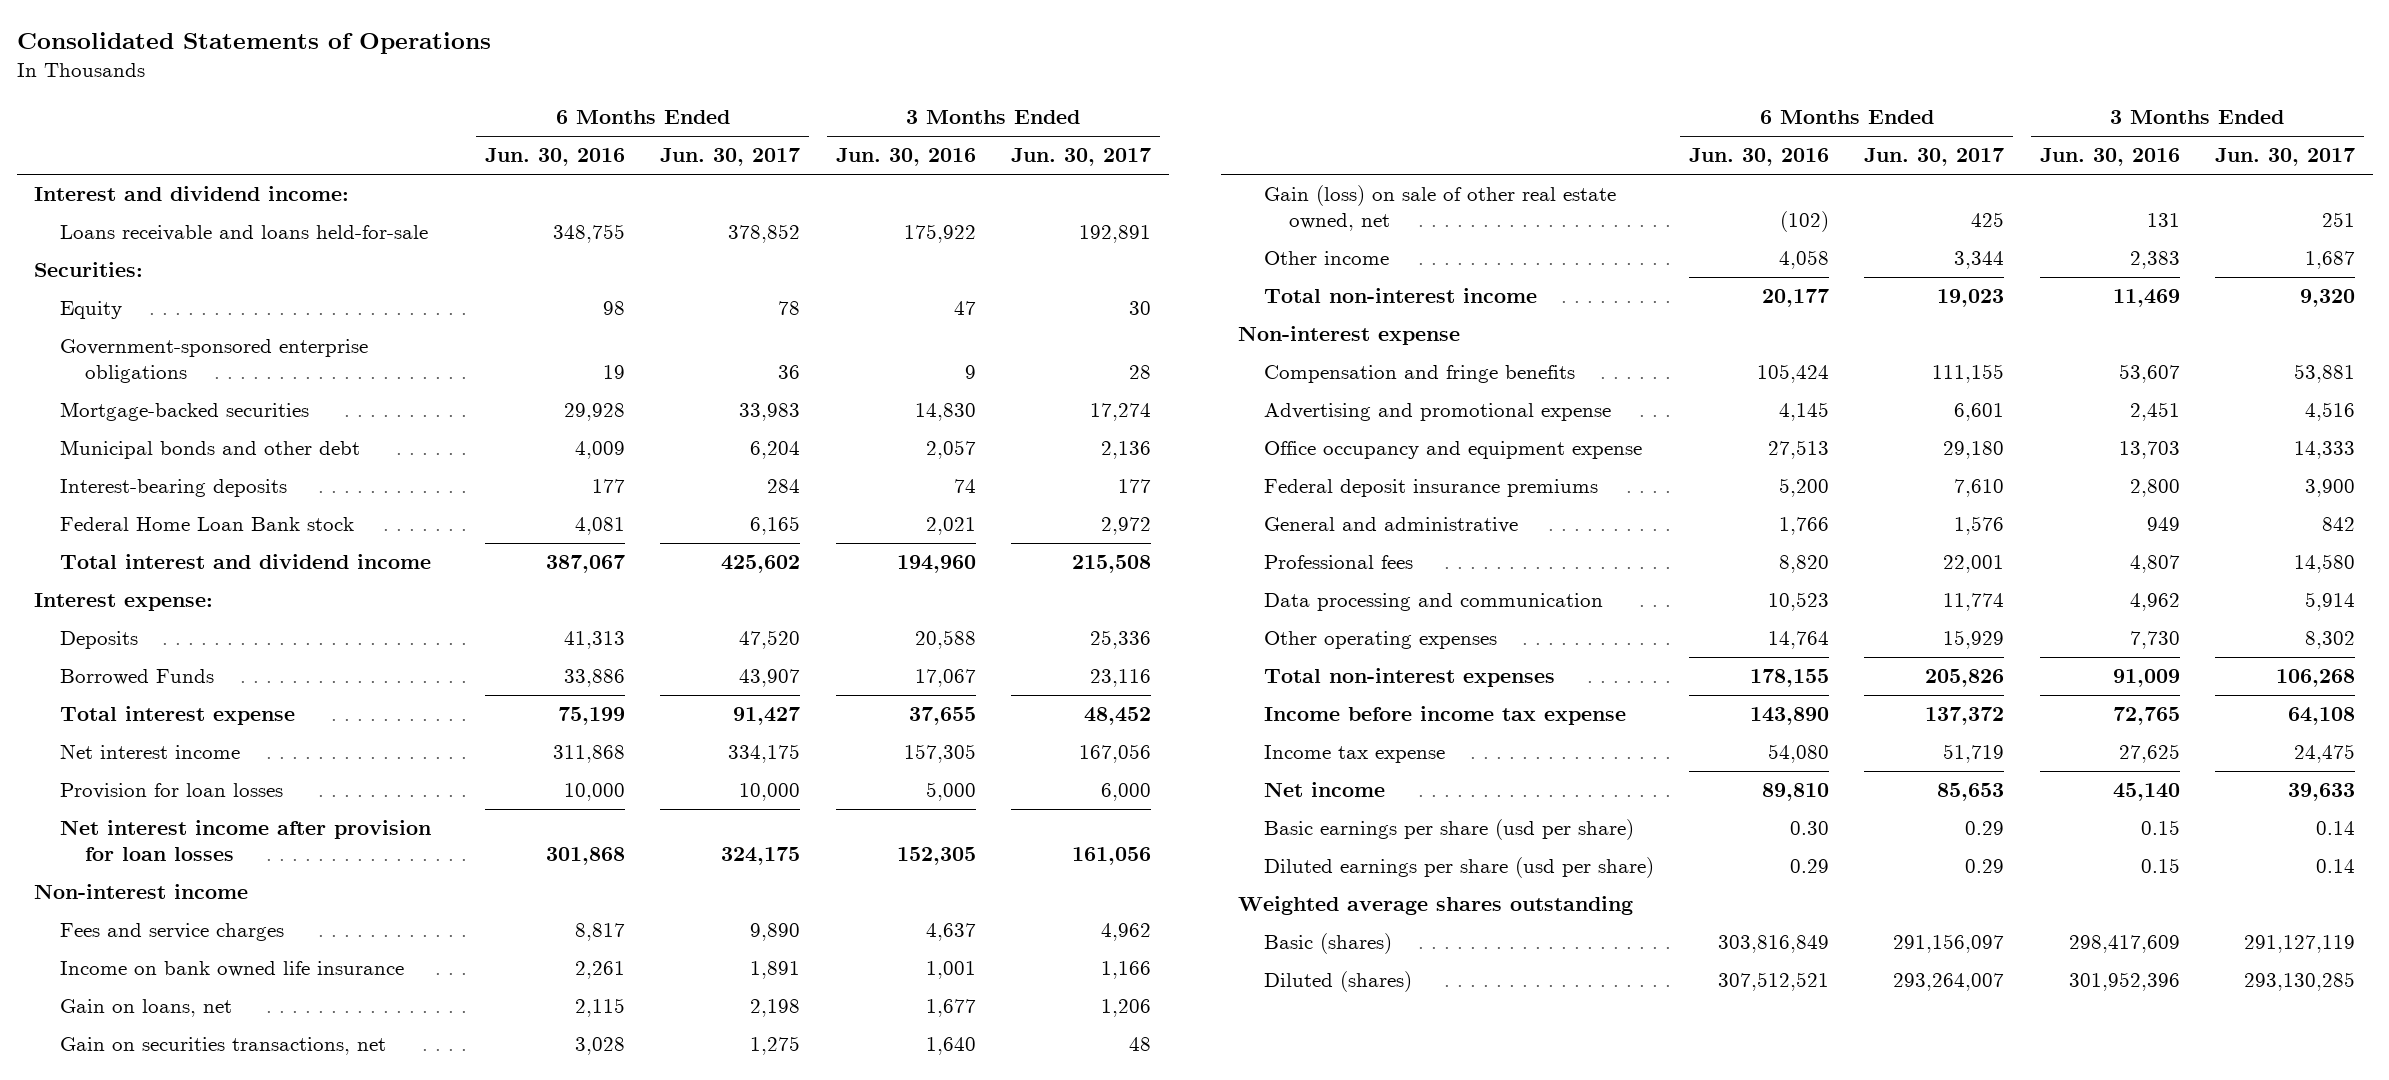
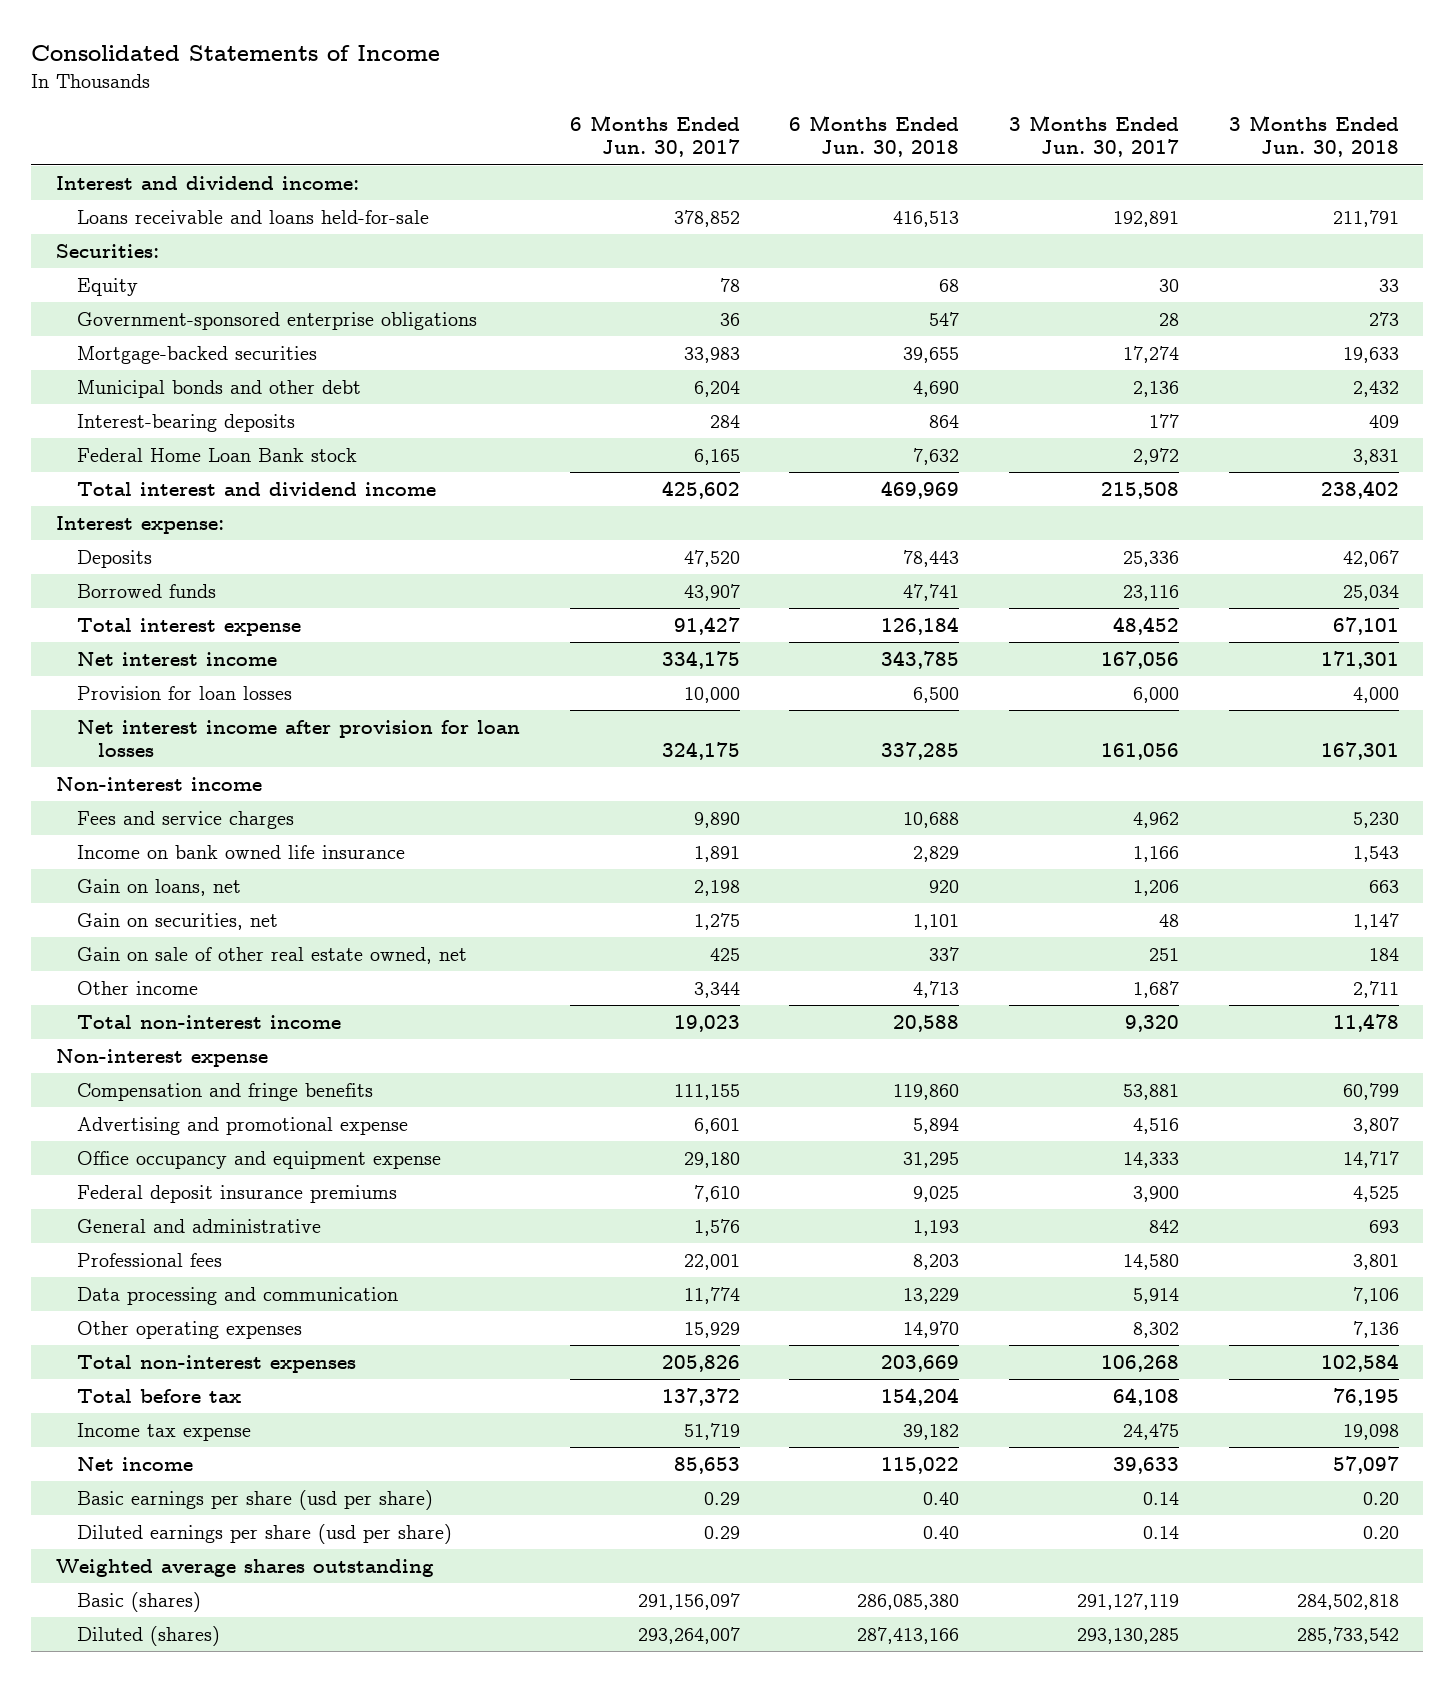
- Consolidated Statements of Operations
+ Consolidated Statements of Income
- | 6 Months Ended Jun. 30, 2016 | 6 Months Ended Jun. 30, 2017 | 3 Months Ended Jun. 30, 2016 | 3 Months Ended Jun. 30, 2017
+ | 6 Months Ended Jun. 30, 2017 | 6 Months Ended Jun. 30, 2018 | 3 Months Ended Jun. 30, 2017 | 3 Months Ended Jun. 30, 2018
- Borrowed Funds | 33,886 | 43,907 | 17,067 | 23,116
+ Borrowed funds | 43,907 | 47,741 | 23,116 | 25,034
- Gain on securities transactions, net | 3,028 | 1,275 | 1,640 | 48
- Gain (loss) on sale of other real estate owned, net | (102) | 425 | 131 | 251
+ Gain on securities, net | 1,275 | 1,101 | 48 | 1,147
+ Gain on sale of other real estate owned, net | 425 | 337 | 251 | 184
- Income before income tax expense | 143,890 | 137,372 | 72,765 | 64,108
+ Total before tax | 137,372 | 154,204 | 64,108 | 76,195

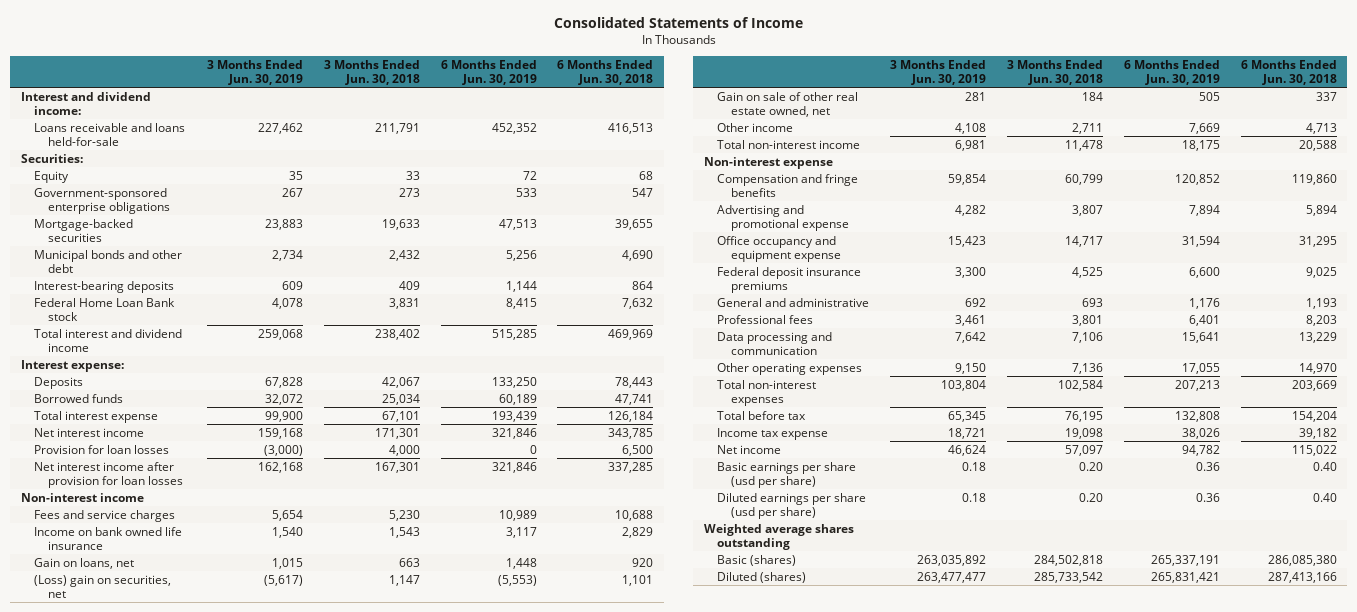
- | 6 Months Ended Jun. 30, 2017 | 6 Months Ended Jun. 30, 2018 | 3 Months Ended Jun. 30, 2017 | 3 Months Ended Jun. 30, 2018
+ | 3 Months Ended Jun. 30, 2019 | 3 Months Ended Jun. 30, 2018 | 6 Months Ended Jun. 30, 2019 | 6 Months Ended Jun. 30, 2018
- Gain on securities, net | 1,275 | 1,101 | 48 | 1,147
+ (Loss) gain on securities, net | (5,617) | 1,147 | (5,553) | 1,101

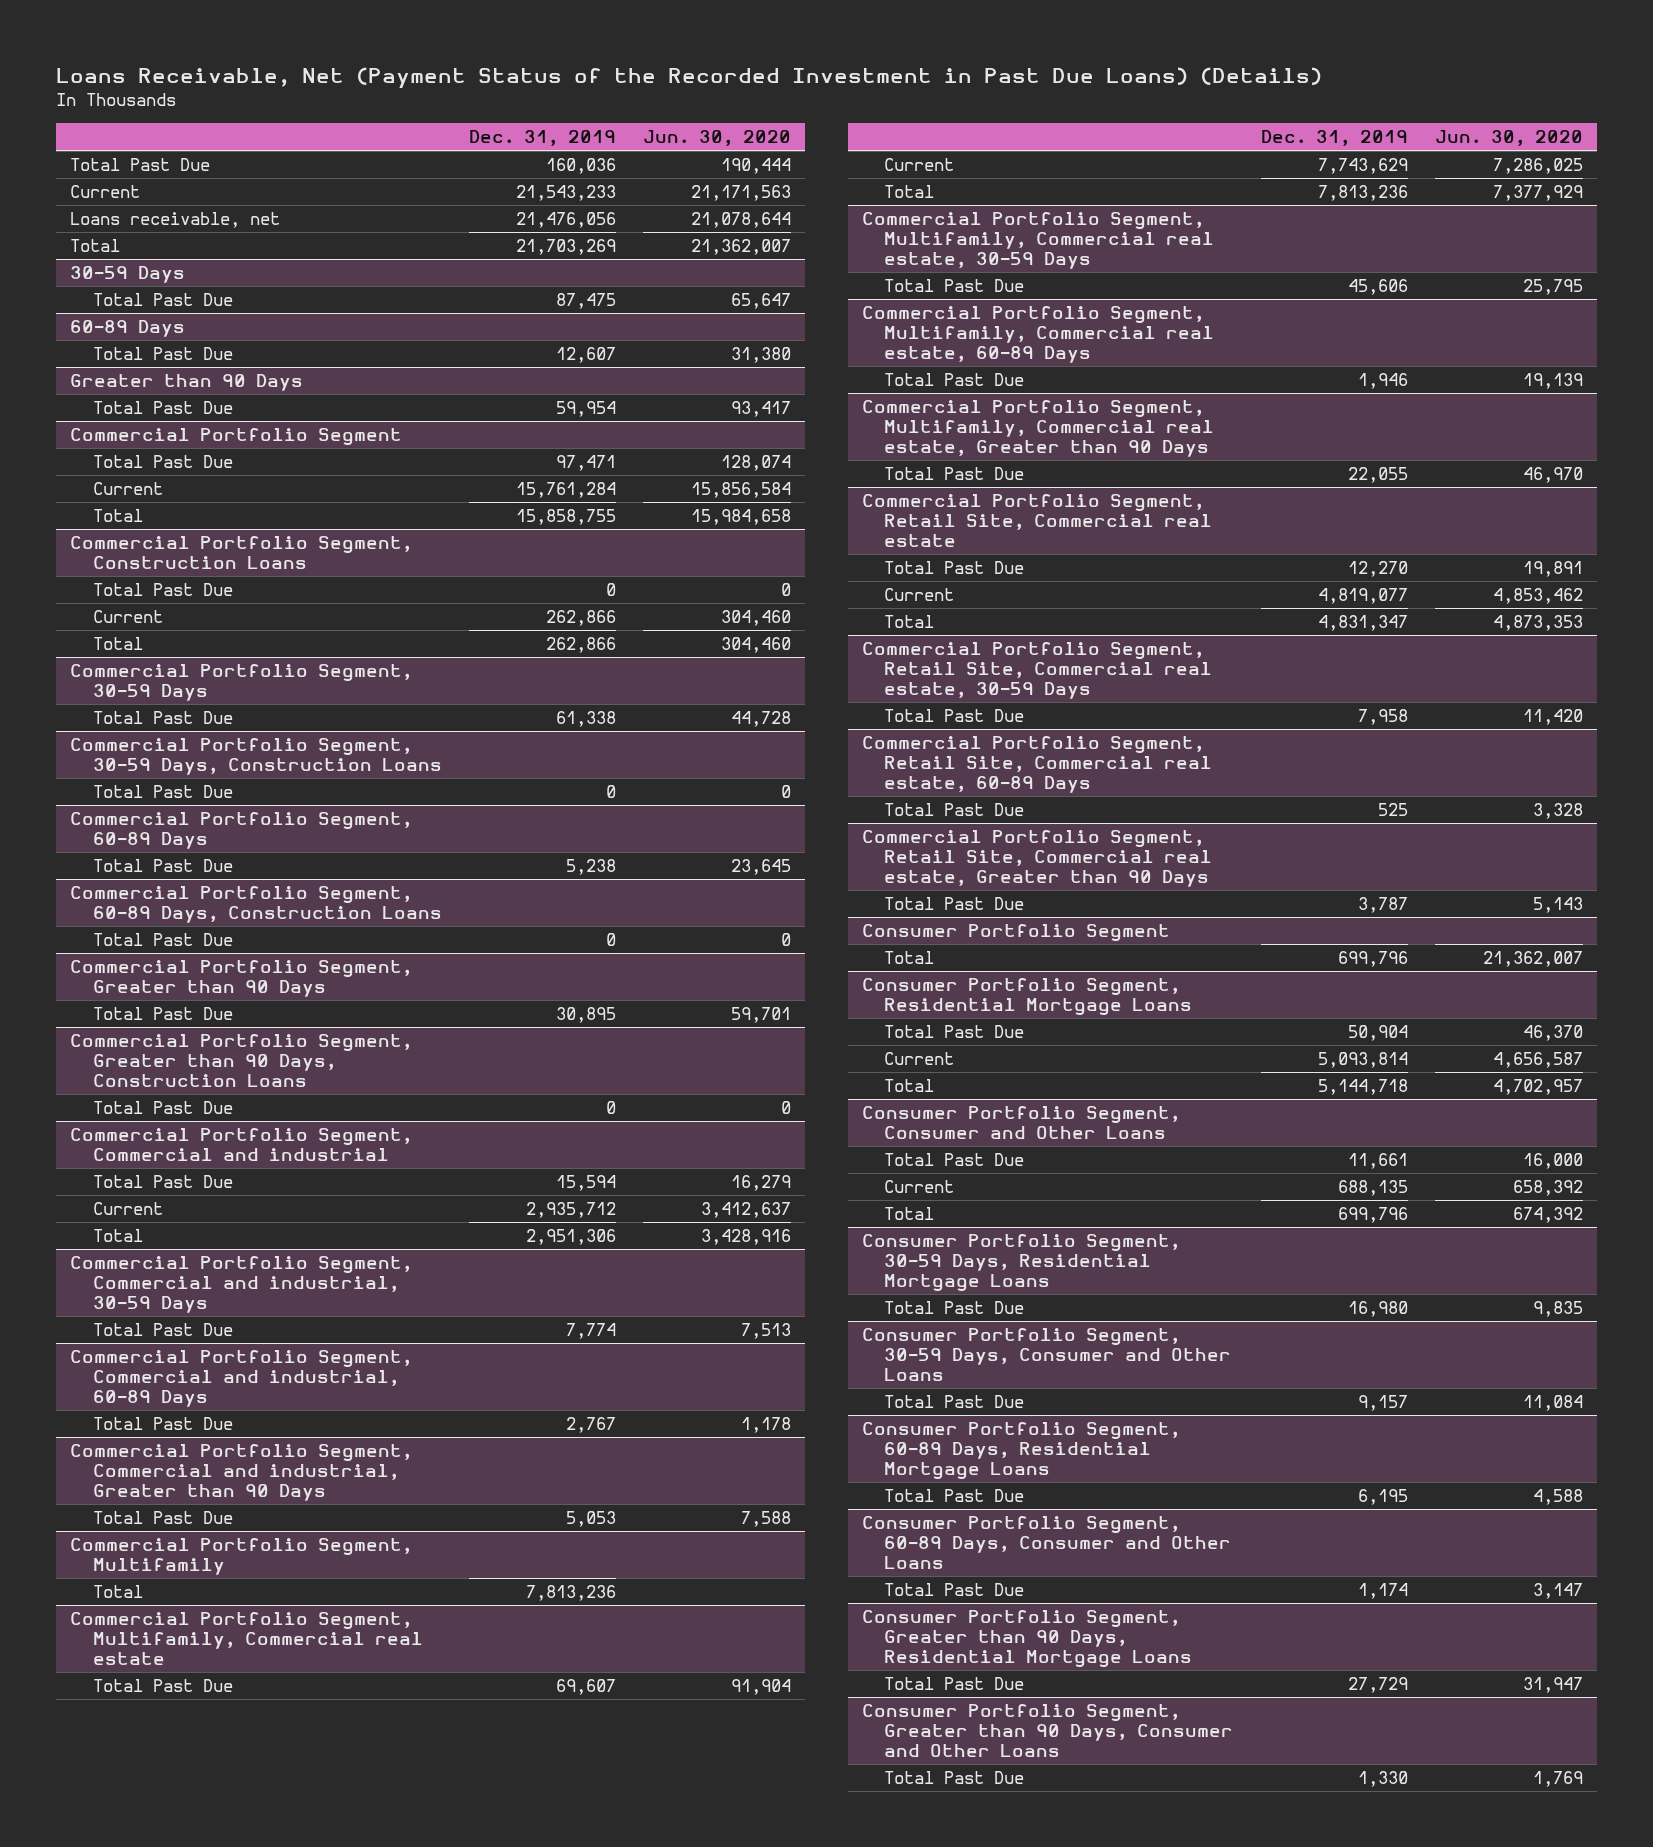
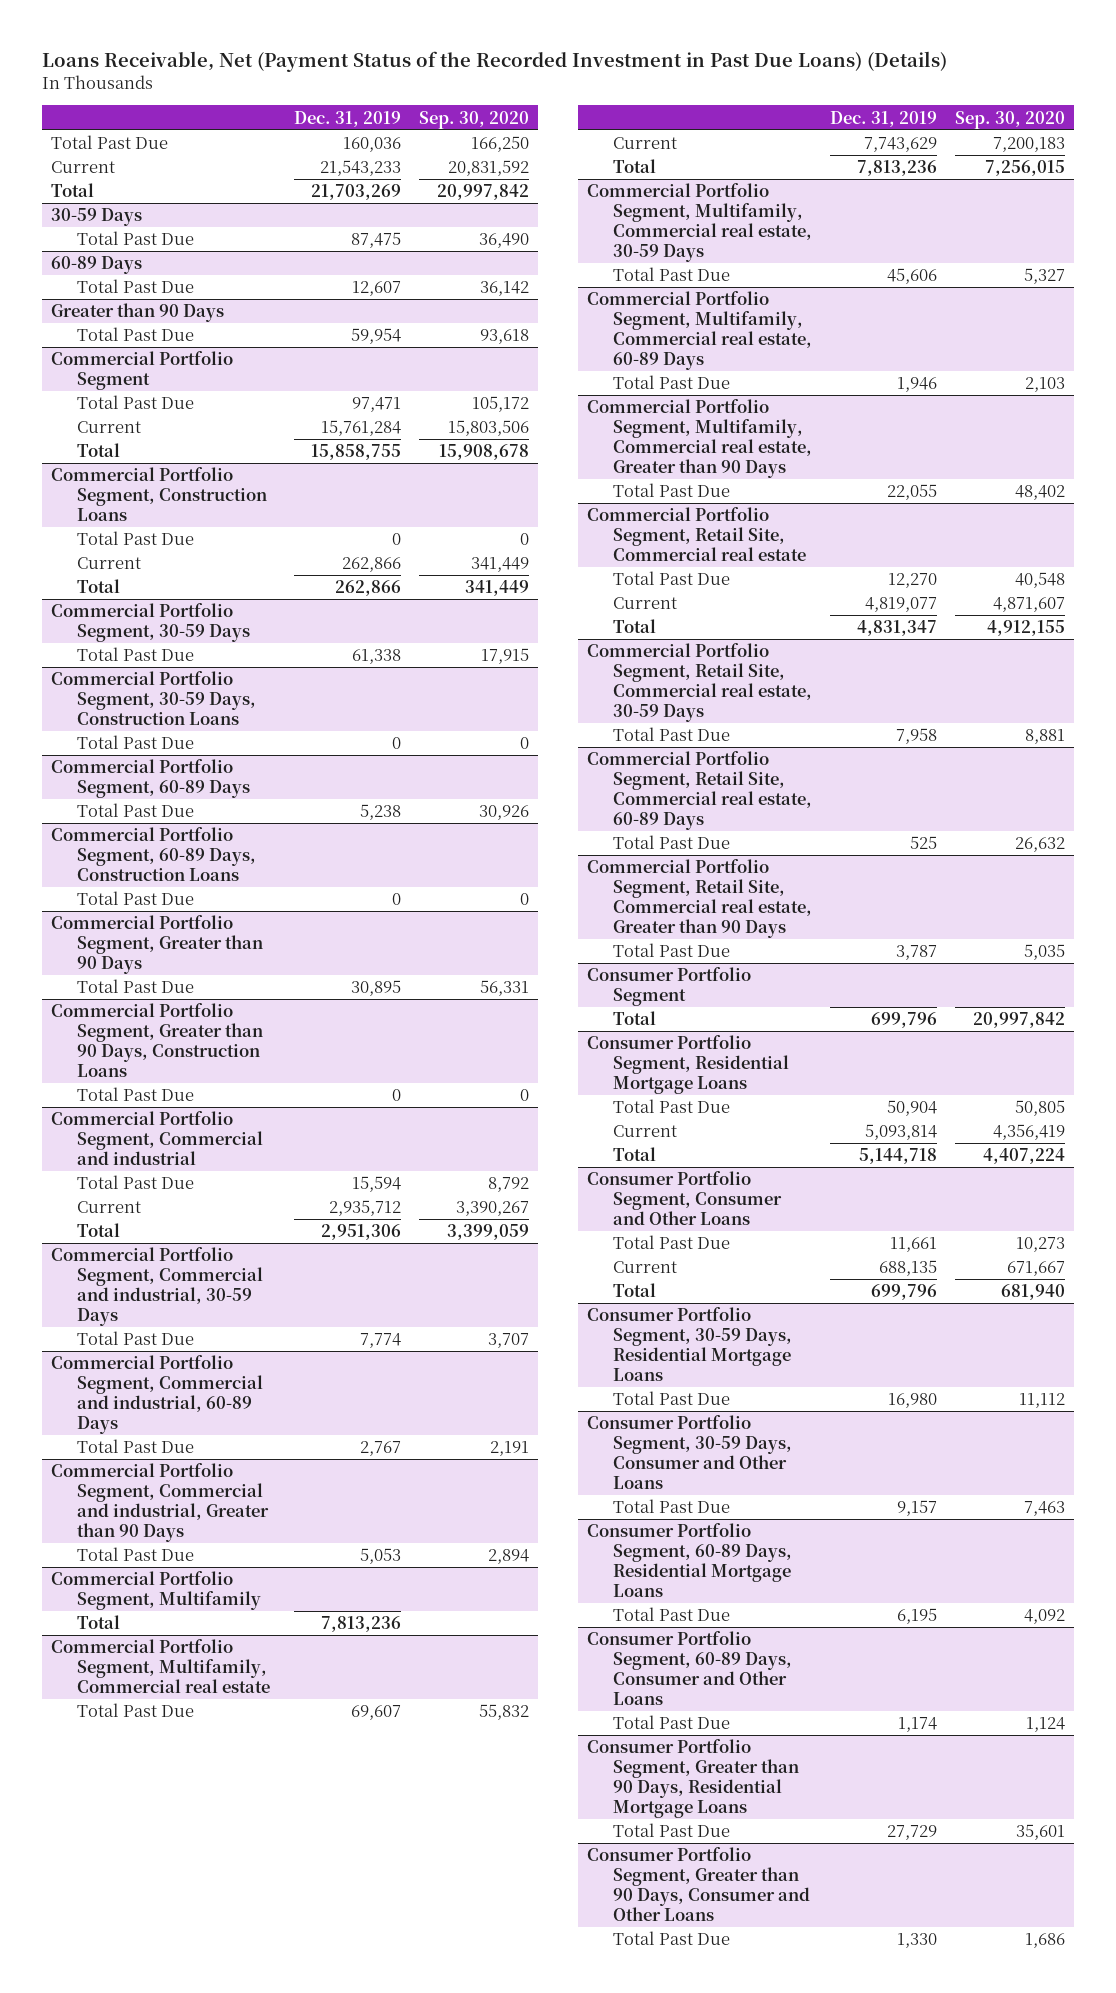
- | Dec. 31, 2019 | Jun. 30, 2020
+ | Dec. 31, 2019 | Sep. 30, 2020
- Loans receivable, net | 21,476,056 | 21,078,644

